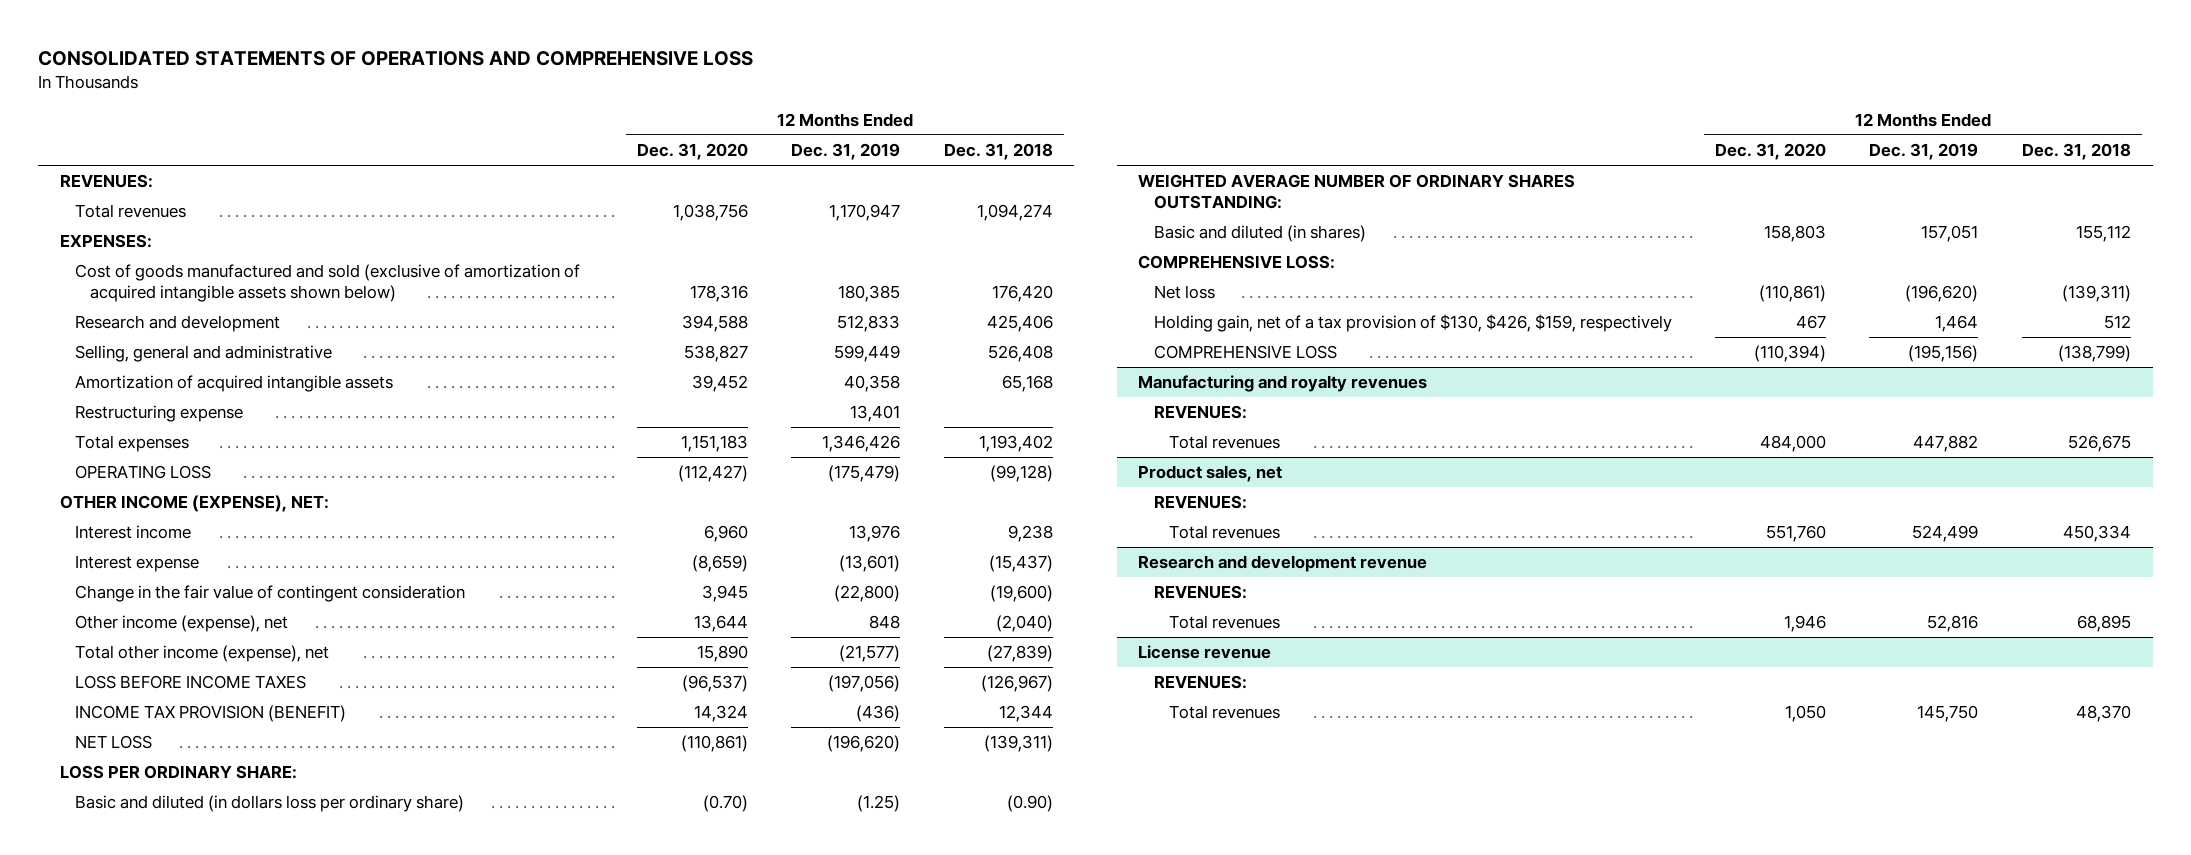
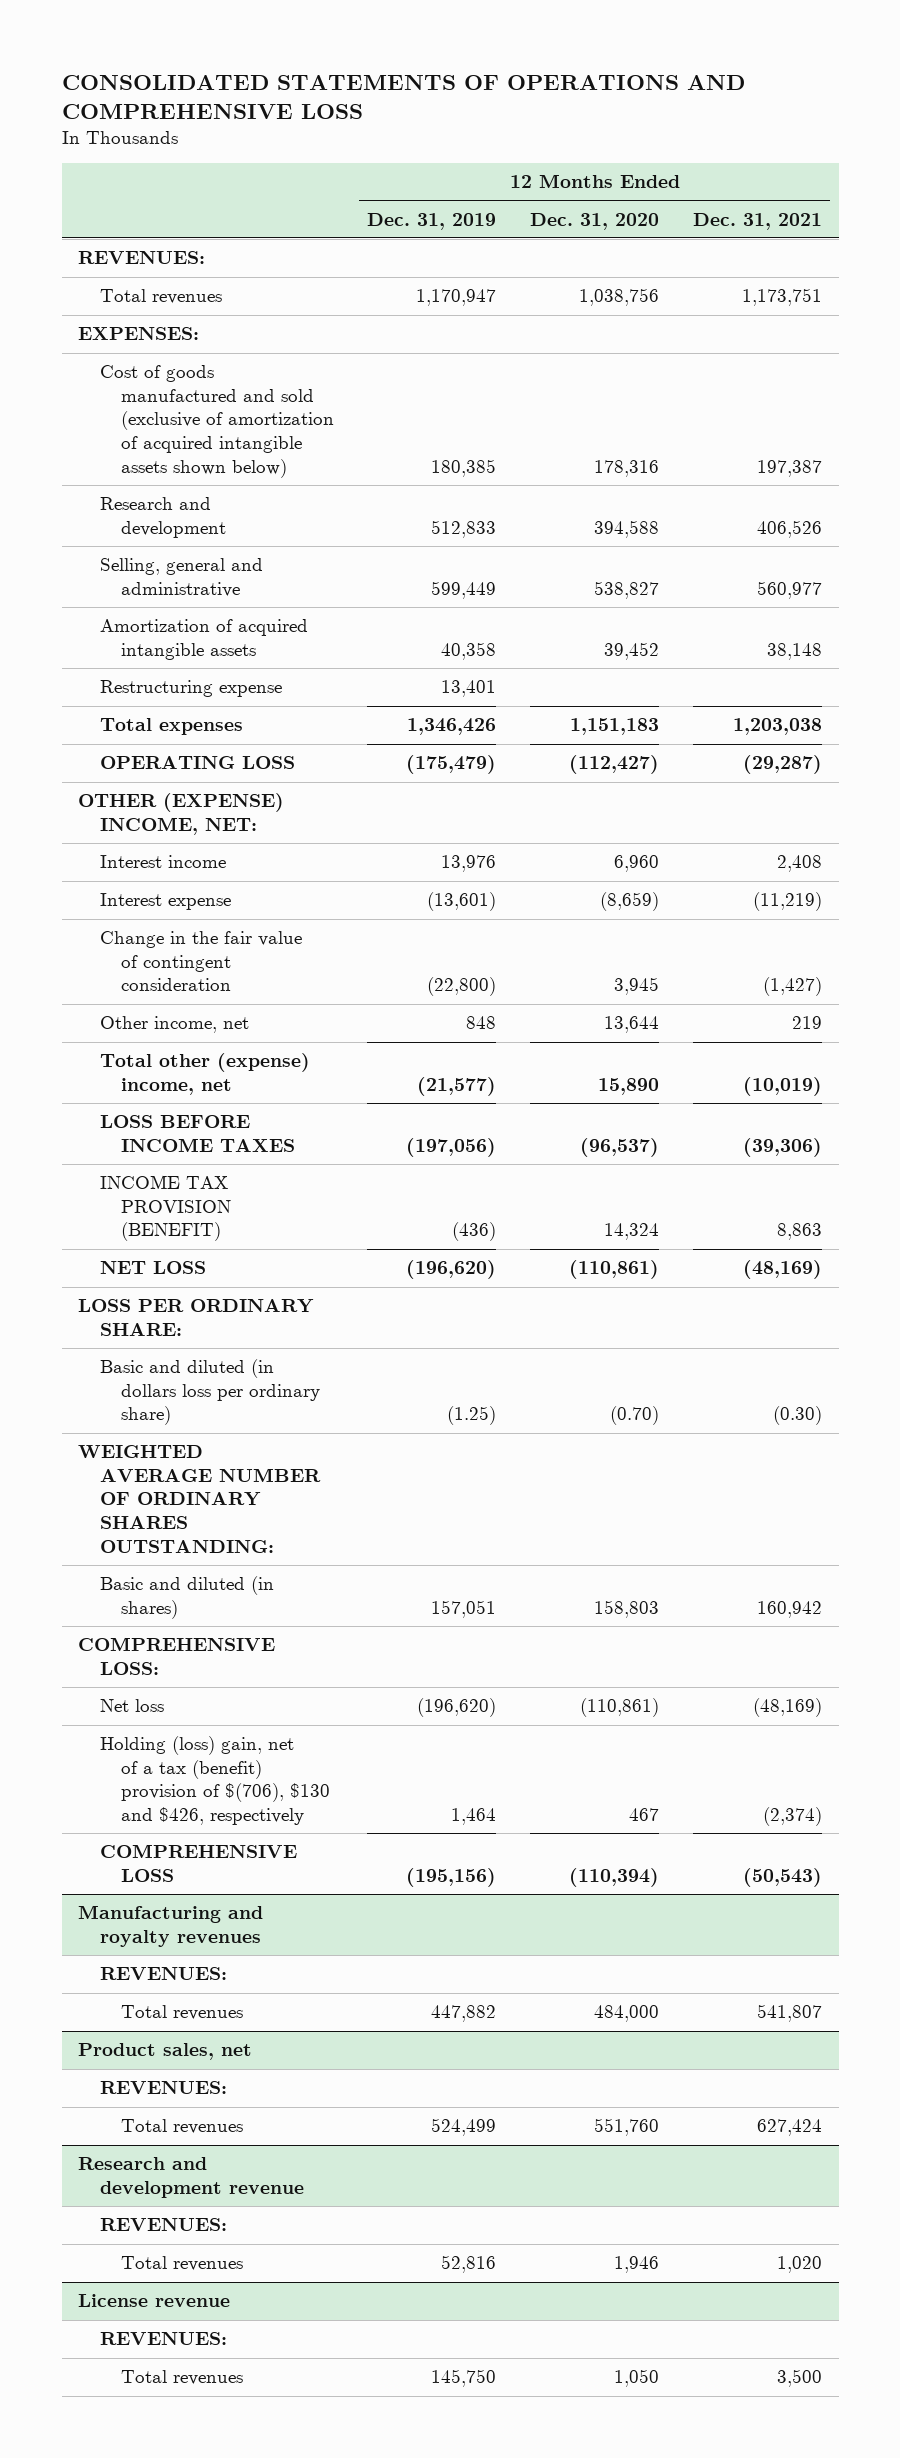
- | 12 Months Ended Dec. 31, 2020 | 12 Months Ended Dec. 31, 2019 | 12 Months Ended Dec. 31, 2018
+ | 12 Months Ended Dec. 31, 2019 | 12 Months Ended Dec. 31, 2020 | 12 Months Ended Dec. 31, 2021
- OTHER INCOME (EXPENSE), NET:
+ OTHER (EXPENSE) INCOME, NET:
- Other income (expense), net | 13,644 | 848 | (2,040)
- Total other income (expense), net | 15,890 | (21,577) | (27,839)
+ Other income, net | 848 | 13,644 | 219
+ Total other (expense) income, net | (21,577) | 15,890 | (10,019)
- Holding gain, net of a tax provision of $130, $426, $159, respectively | 467 | 1,464 | 512
+ Holding (loss) gain, net of a tax (benefit) provision of $(706), $130 and $426, respectively | 1,464 | 467 | (2,374)

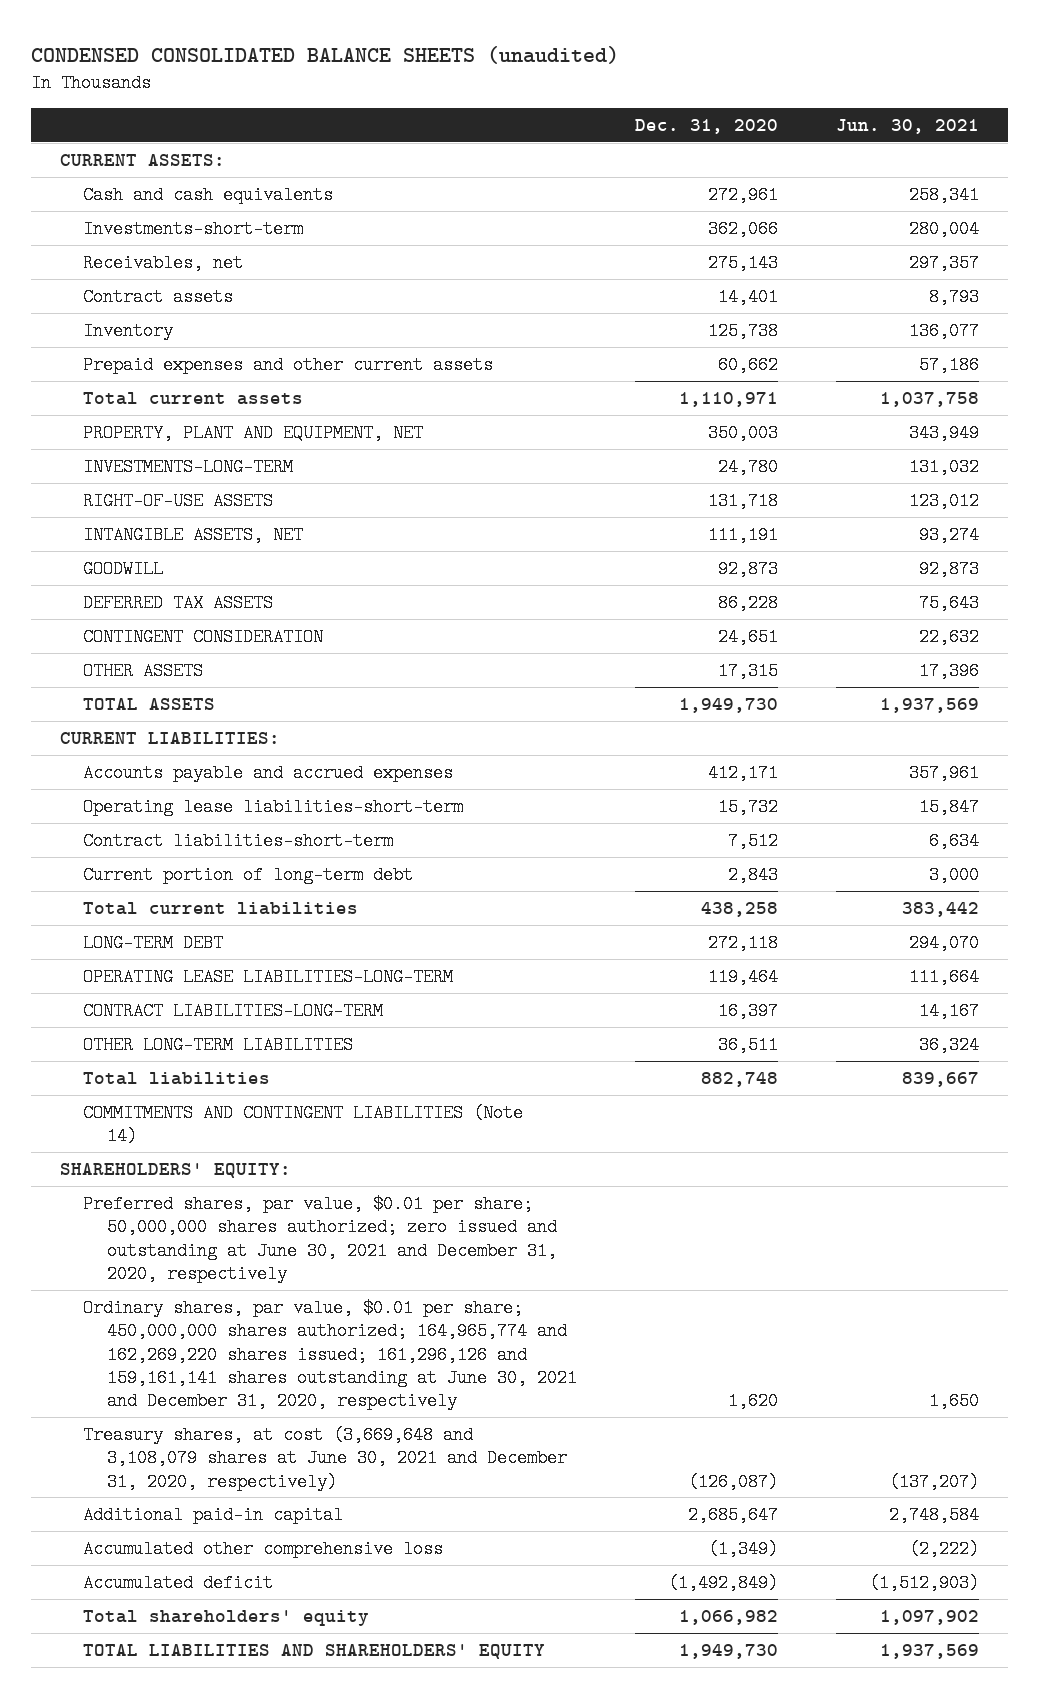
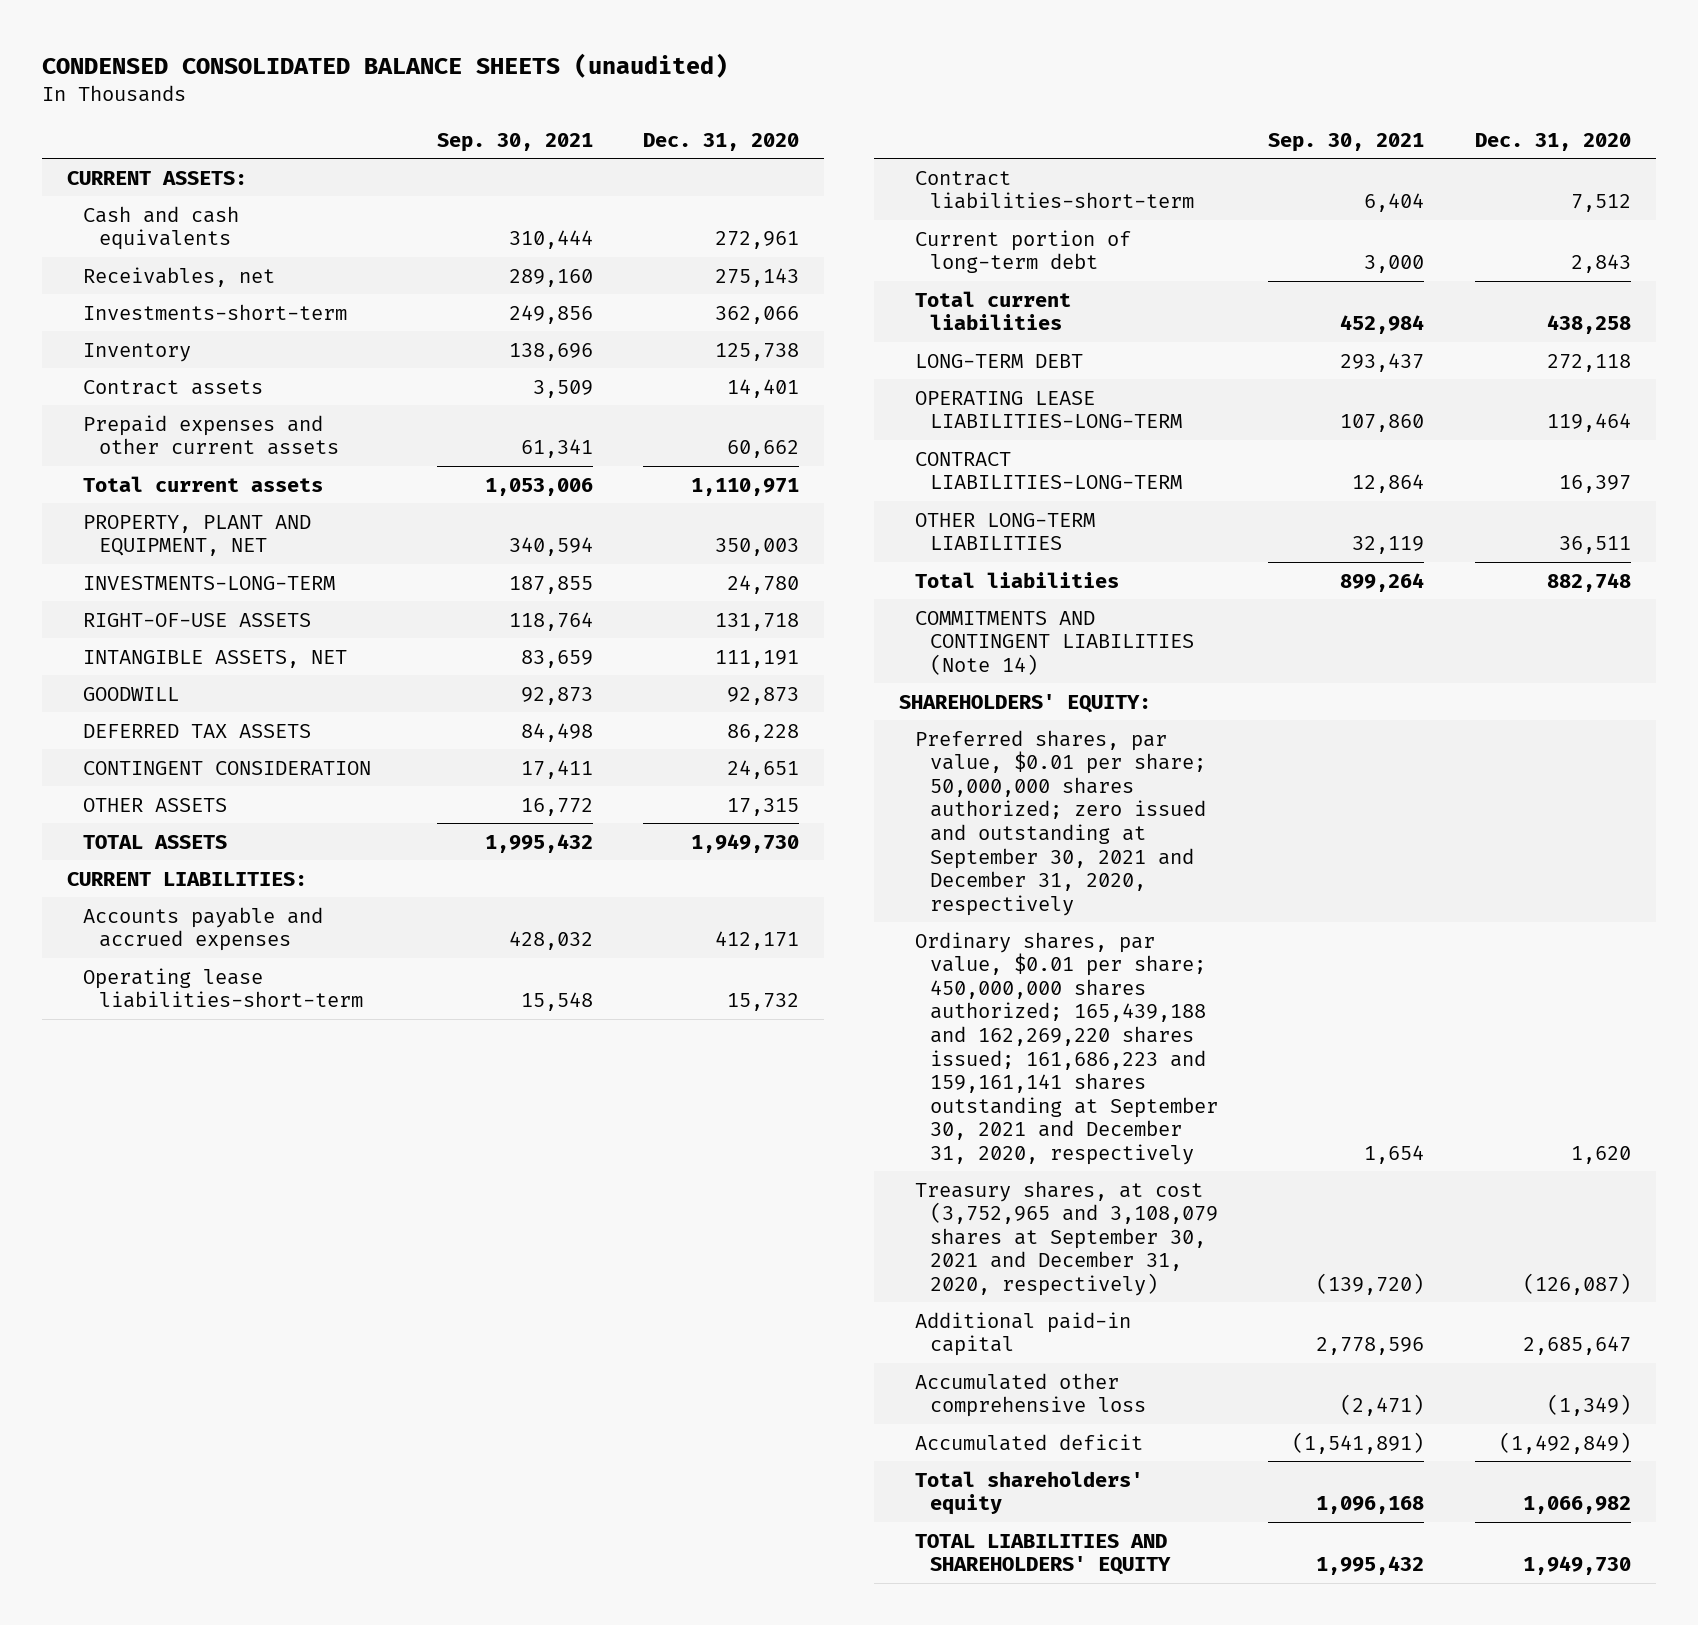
- | Dec. 31, 2020 | Jun. 30, 2021
+ | Sep. 30, 2021 | Dec. 31, 2020
moved down: Investments-short-term | 249,856 | 362,066
moved down: Contract assets | 3,509 | 14,401
- Preferred shares, par value, $0.01 per share; 50,000,000 shares authorized; zero issued and outstanding at June 30, 2021 and December 31, 2020, respectively
- Ordinary shares, par value, $0.01 per share; 450,000,000 shares authorized; 164,965,774 and 162,269,220 shares issued; 161,296,126 and 159,161,141 shares outstanding at June 30, 2021 and December 31, 2020, respectively | 1,620 | 1,650
- Treasury shares, at cost (3,669,648 and 3,108,079 shares at June 30, 2021 and December 31, 2020, respectively) | (126,087) | (137,207)
+ Preferred shares, par value, $0.01 per share; 50,000,000 shares authorized; zero issued and outstanding at September 30, 2021 and December 31, 2020, respectively
+ Ordinary shares, par value, $0.01 per share; 450,000,000 shares authorized; 165,439,188 and 162,269,220 shares issued; 161,686,223 and 159,161,141 shares outstanding at September 30, 2021 and December 31, 2020, respectively | 1,654 | 1,620
+ Treasury shares, at cost (3,752,965 and 3,108,079 shares at September 30, 2021 and December 31, 2020, respectively) | (139,720) | (126,087)

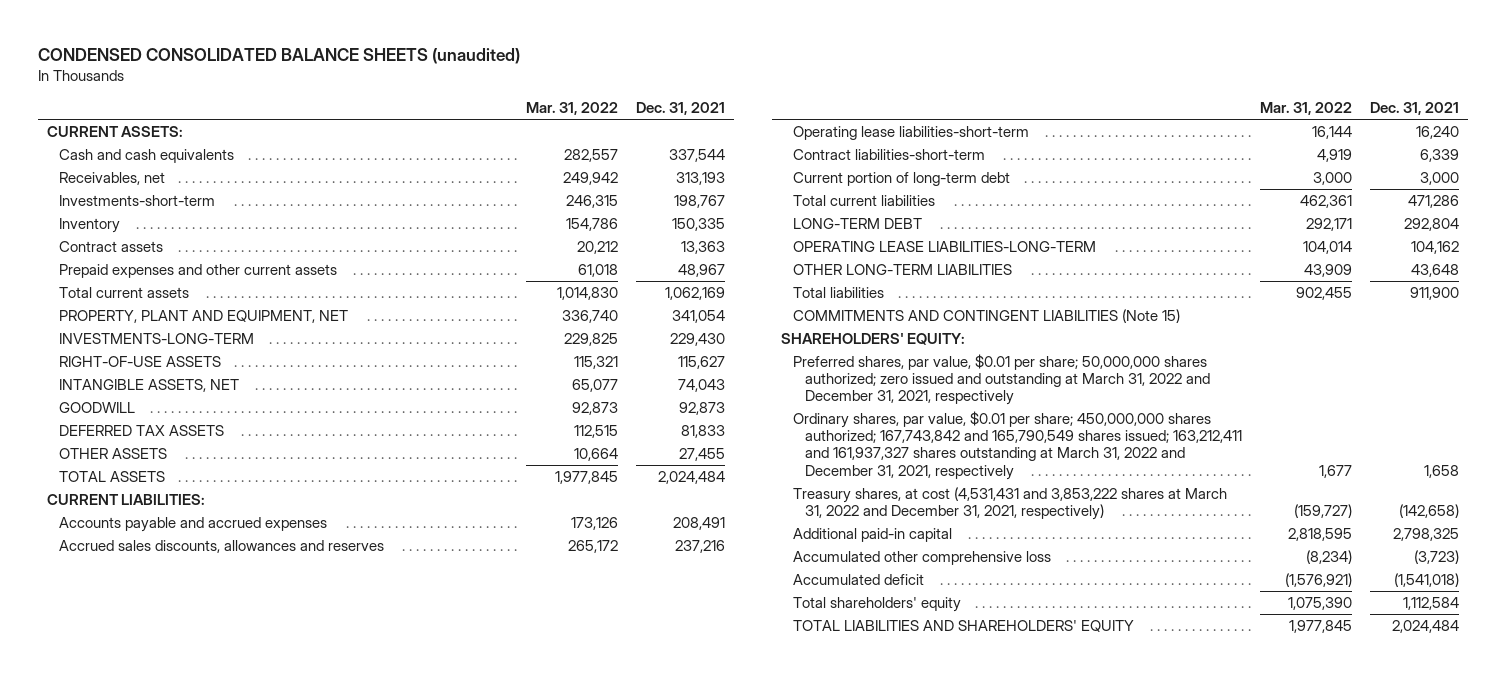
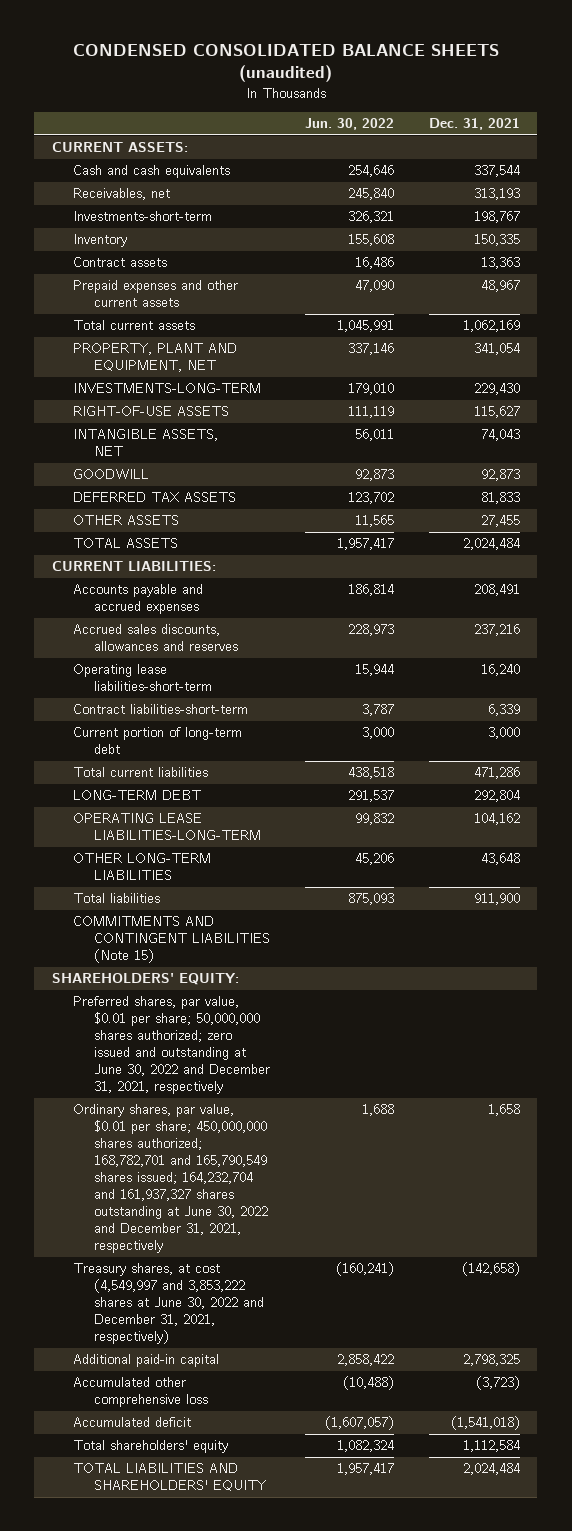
- | Mar. 31, 2022 | Dec. 31, 2021
+ | Jun. 30, 2022 | Dec. 31, 2021
- Preferred shares, par value, $0.01 per share; 50,000,000 shares authorized; zero issued and outstanding at March 31, 2022 and December 31, 2021, respectively
- Ordinary shares, par value, $0.01 per share; 450,000,000 shares authorized; 167,743,842 and 165,790,549 shares issued; 163,212,411 and 161,937,327 shares outstanding at March 31, 2022 and December 31, 2021, respectively | 1,677 | 1,658
- Treasury shares, at cost (4,531,431 and 3,853,222 shares at March 31, 2022 and December 31, 2021, respectively) | (159,727) | (142,658)
+ Preferred shares, par value, $0.01 per share; 50,000,000 shares authorized; zero issued and outstanding at June 30, 2022 and December 31, 2021, respectively
+ Ordinary shares, par value, $0.01 per share; 450,000,000 shares authorized; 168,782,701 and 165,790,549 shares issued; 164,232,704 and 161,937,327 shares outstanding at June 30, 2022 and December 31, 2021, respectively | 1,688 | 1,658
+ Treasury shares, at cost (4,549,997 and 3,853,222 shares at June 30, 2022 and December 31, 2021, respectively) | (160,241) | (142,658)

